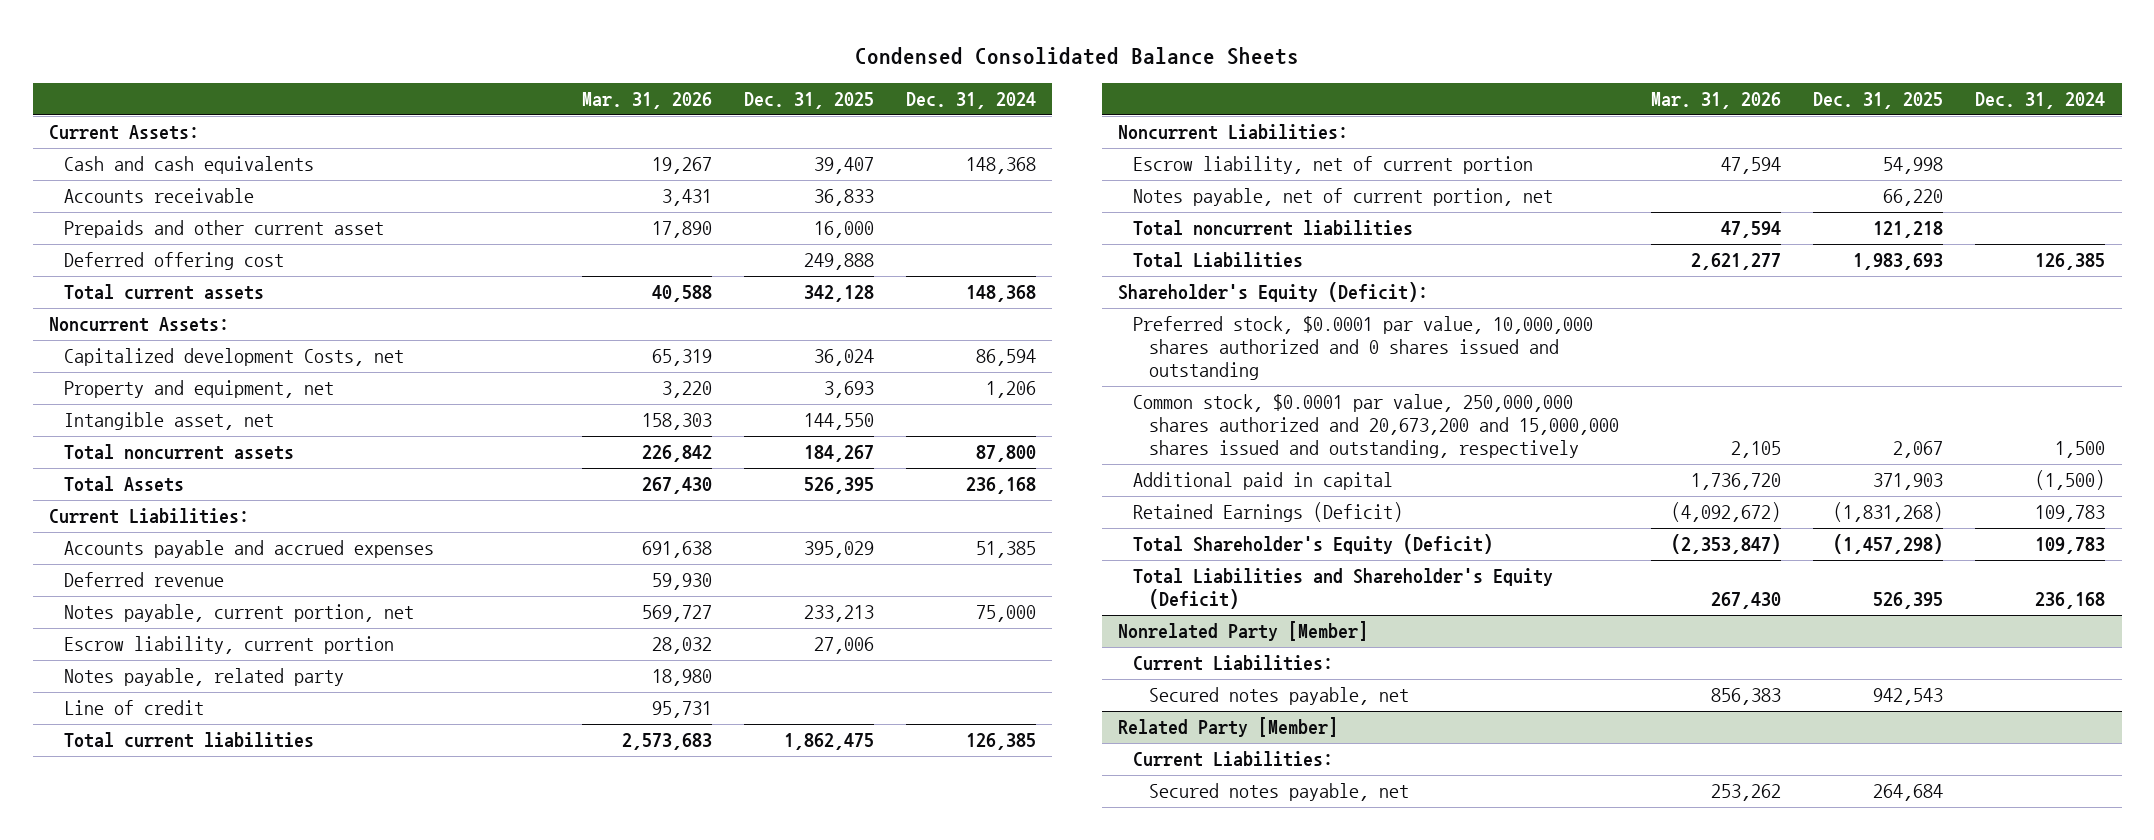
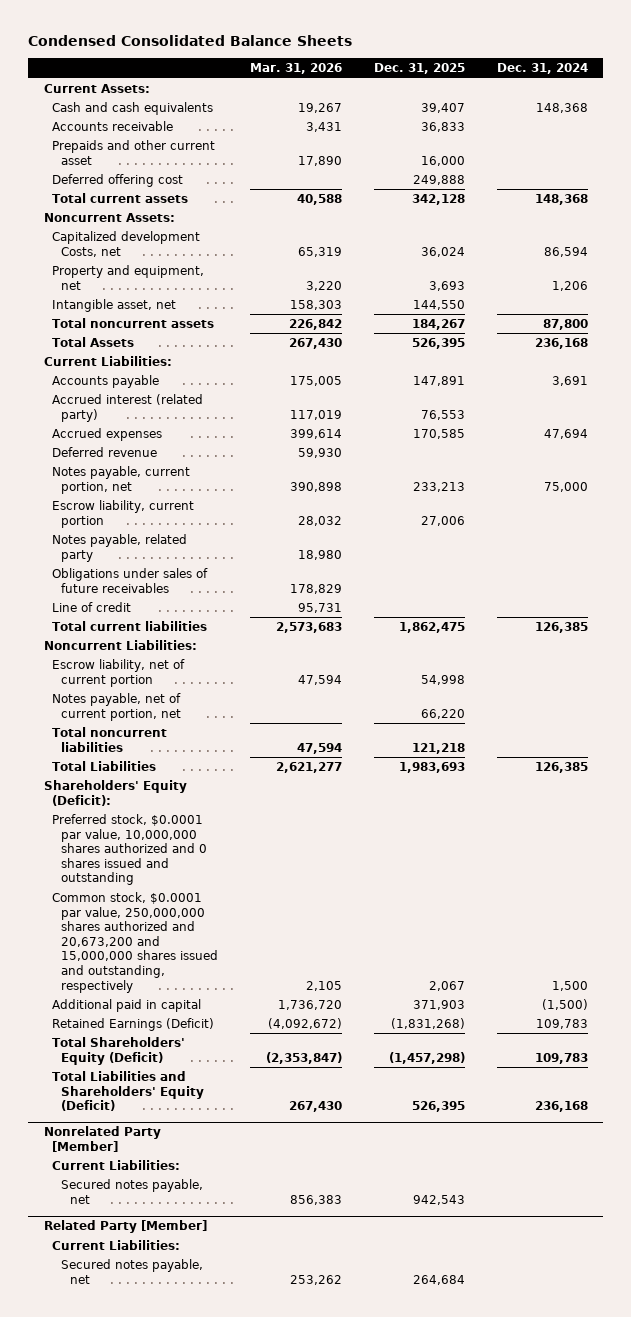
- Accounts payable and accrued expenses | 691,638 | 395,029 | 51,385
+ Accounts payable | 175,005 | 147,891 | 3,691
+ Accrued interest (related party) | 117,019 | 76,553 |
+ Accrued expenses | 399,614 | 170,585 | 47,694
- Notes payable, current portion, net | 569,727 | 233,213 | 75,000
+ Notes payable, current portion, net | 390,898 | 233,213 | 75,000
+ Obligations under sales of future receivables | 178,829 | |
- Shareholder's Equity (Deficit):
+ Shareholders' Equity (Deficit):
- Total Shareholder's Equity (Deficit) | (2,353,847) | (1,457,298) | 109,783
- Total Liabilities and Shareholder's Equity (Deficit) | 267,430 | 526,395 | 236,168
+ Total Shareholders' Equity (Deficit) | (2,353,847) | (1,457,298) | 109,783
+ Total Liabilities and Shareholders' Equity (Deficit) | 267,430 | 526,395 | 236,168

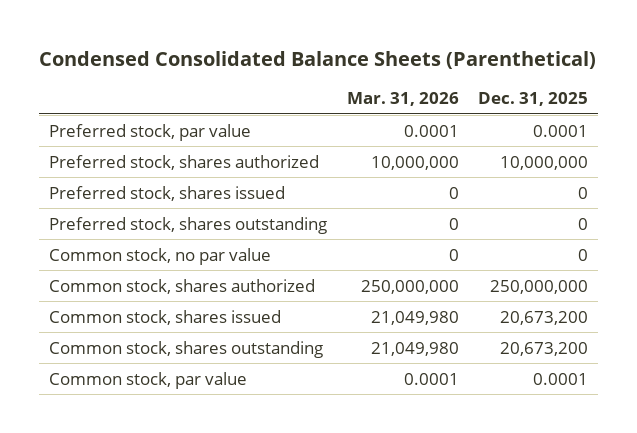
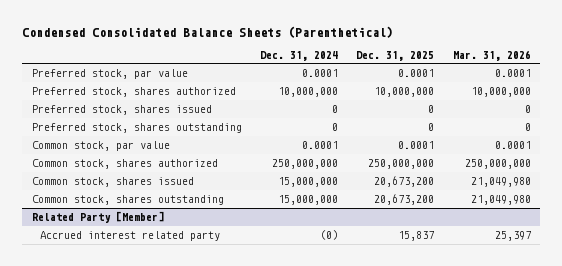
- | Mar. 31, 2026 | Dec. 31, 2025
+ | Dec. 31, 2024 | Dec. 31, 2025 | Mar. 31, 2026
- Common stock, no par value | 0 | 0
moved up: Common stock, par value | 0.0001 | 0.0001 | 0.0001
+ Related Party [Member]
+ Accrued interest related party | (0) | 15,837 | 25,397

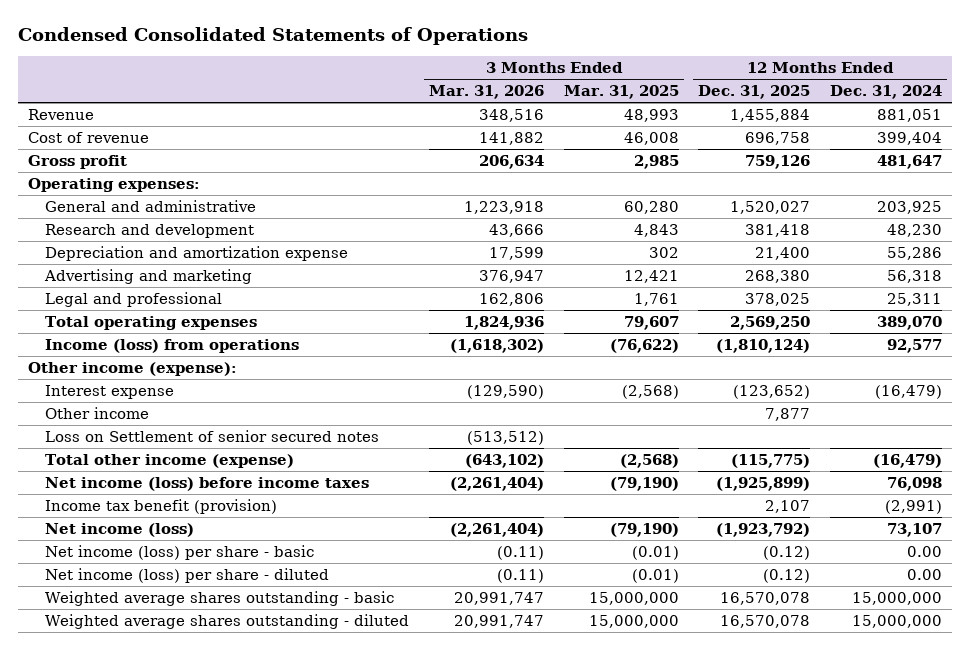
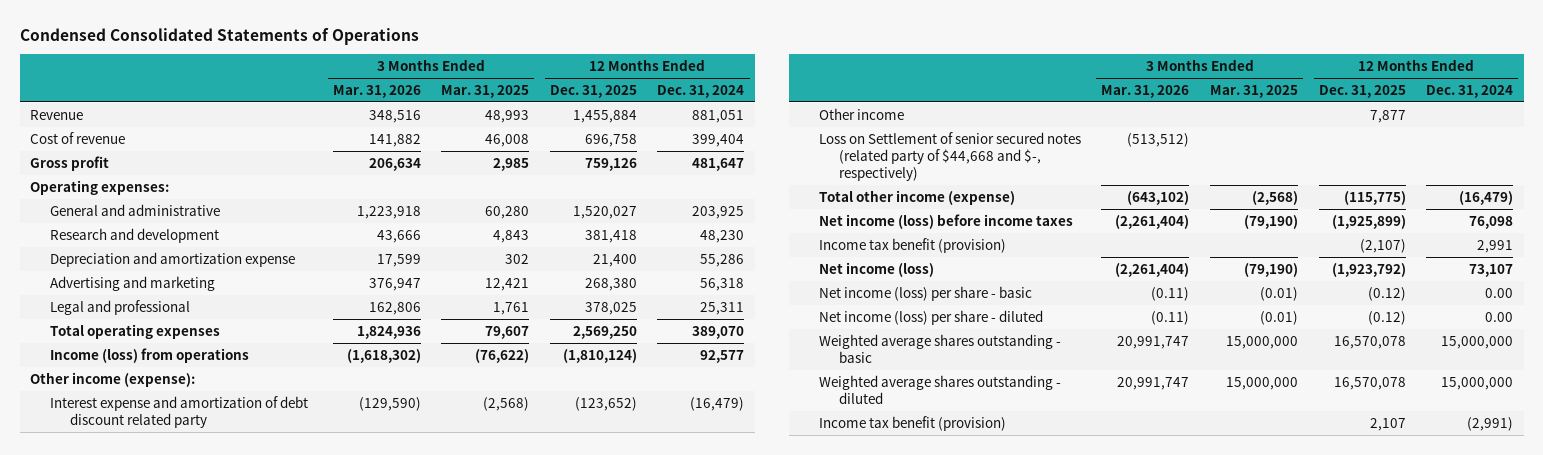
- Interest expense | (129,590) | (2,568) | (123,652) | (16,479)
+ Interest expense and amortization of debt discount related party | (129,590) | (2,568) | (123,652) | (16,479)
- Loss on Settlement of senior secured notes | (513,512) | | |
+ Loss on Settlement of senior secured notes (related party of $44,668 and $-, respectively) | (513,512) | | |
+ Income tax benefit (provision) | | | (2,107) | 2,991
moved down: Income tax benefit (provision) | | | 2,107 | (2,991)

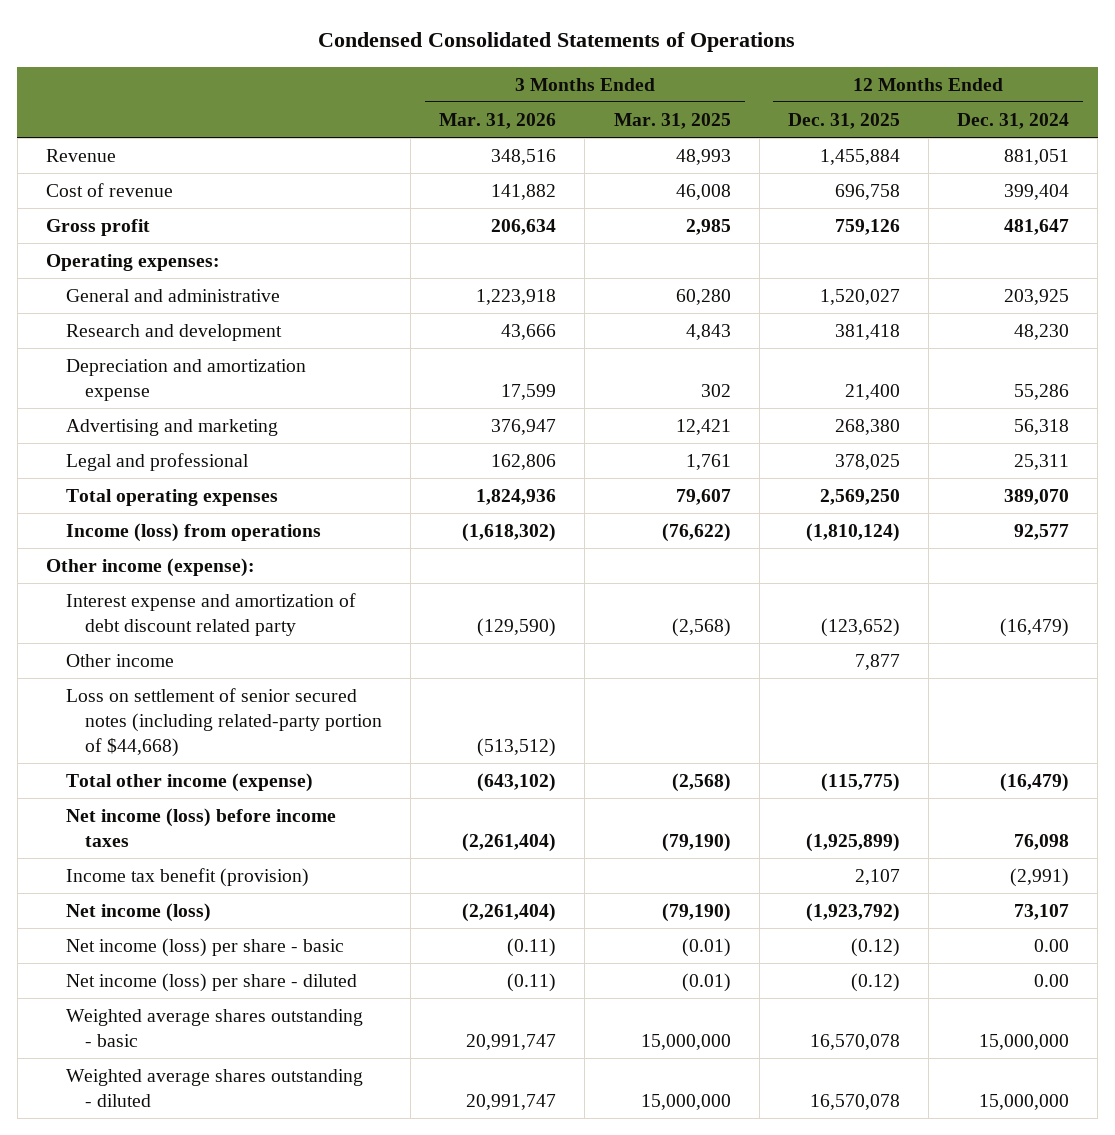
- Loss on Settlement of senior secured notes (related party of $44,668 and $-, respectively) | (513,512) | | |
+ Loss on settlement of senior secured notes (including related-party portion of $44,668) | (513,512) | | |
- Income tax benefit (provision) | | | (2,107) | 2,991
moved up: Income tax benefit (provision) | | | 2,107 | (2,991)

